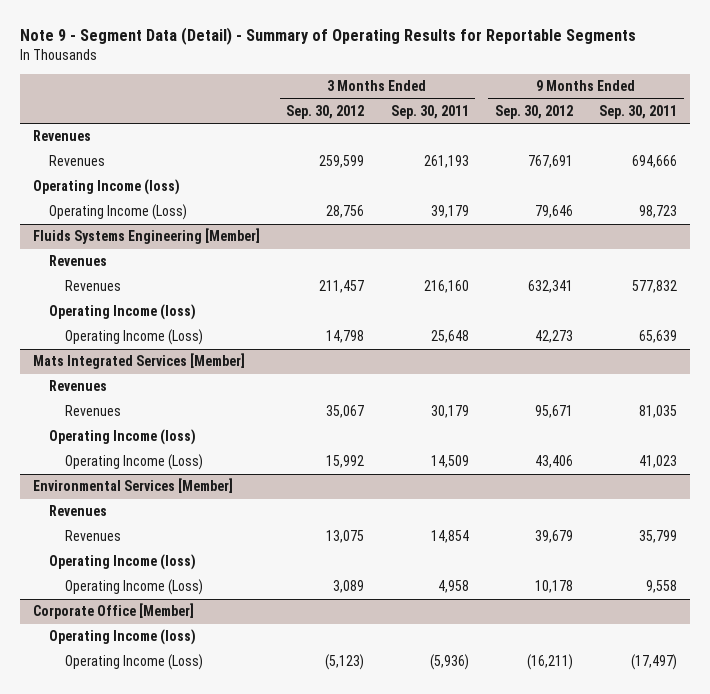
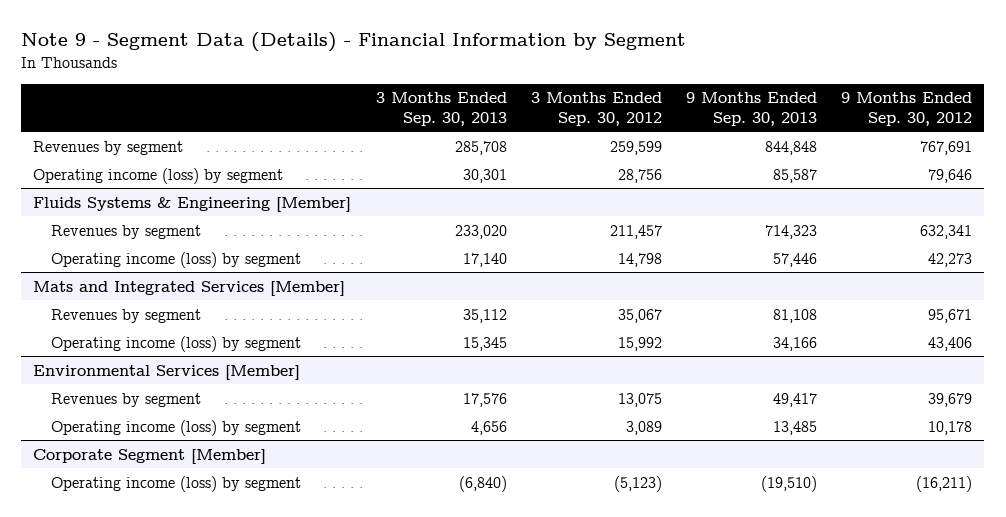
- Note 9 - Segment Data (Detail) - Summary of Operating Results for Reportable Segments
+ Note 9 - Segment Data (Details) - Financial Information by Segment
- | 3 Months Ended Sep. 30, 2012 | 3 Months Ended Sep. 30, 2011 | 9 Months Ended Sep. 30, 2012 | 9 Months Ended Sep. 30, 2011
+ | 3 Months Ended Sep. 30, 2013 | 3 Months Ended Sep. 30, 2012 | 9 Months Ended Sep. 30, 2013 | 9 Months Ended Sep. 30, 2012
- Revenues
- Revenues | 259,599 | 261,193 | 767,691 | 694,666
- Operating Income (loss)
- Operating Income (Loss) | 28,756 | 39,179 | 79,646 | 98,723
- Fluids Systems Engineering [Member]
- Revenues
- Revenues | 211,457 | 216,160 | 632,341 | 577,832
- Operating Income (loss)
- Operating Income (Loss) | 14,798 | 25,648 | 42,273 | 65,639
- Mats Integrated Services [Member]
- Revenues
- Revenues | 35,067 | 30,179 | 95,671 | 81,035
- Operating Income (loss)
- Operating Income (Loss) | 15,992 | 14,509 | 43,406 | 41,023
+ Revenues by segment | 285,708 | 259,599 | 844,848 | 767,691
+ Operating income (loss) by segment | 30,301 | 28,756 | 85,587 | 79,646
+ Fluids Systems & Engineering [Member]
+ Revenues by segment | 233,020 | 211,457 | 714,323 | 632,341
+ Operating income (loss) by segment | 17,140 | 14,798 | 57,446 | 42,273
+ Mats and Integrated Services [Member]
+ Revenues by segment | 35,112 | 35,067 | 81,108 | 95,671
+ Operating income (loss) by segment | 15,345 | 15,992 | 34,166 | 43,406
@ Environmental Services [Member]
- Revenues
- Revenues | 13,075 | 14,854 | 39,679 | 35,799
- Operating Income (loss)
- Operating Income (Loss) | 3,089 | 4,958 | 10,178 | 9,558
- Corporate Office [Member]
- Operating Income (loss)
- Operating Income (Loss) | (5,123) | (5,936) | (16,211) | (17,497)
@ Environmental Services [Member]
+ Revenues by segment | 17,576 | 13,075 | 49,417 | 39,679
+ Operating income (loss) by segment | 4,656 | 3,089 | 13,485 | 10,178
+ Corporate Segment [Member]
+ Operating income (loss) by segment | (6,840) | (5,123) | (19,510) | (16,211)

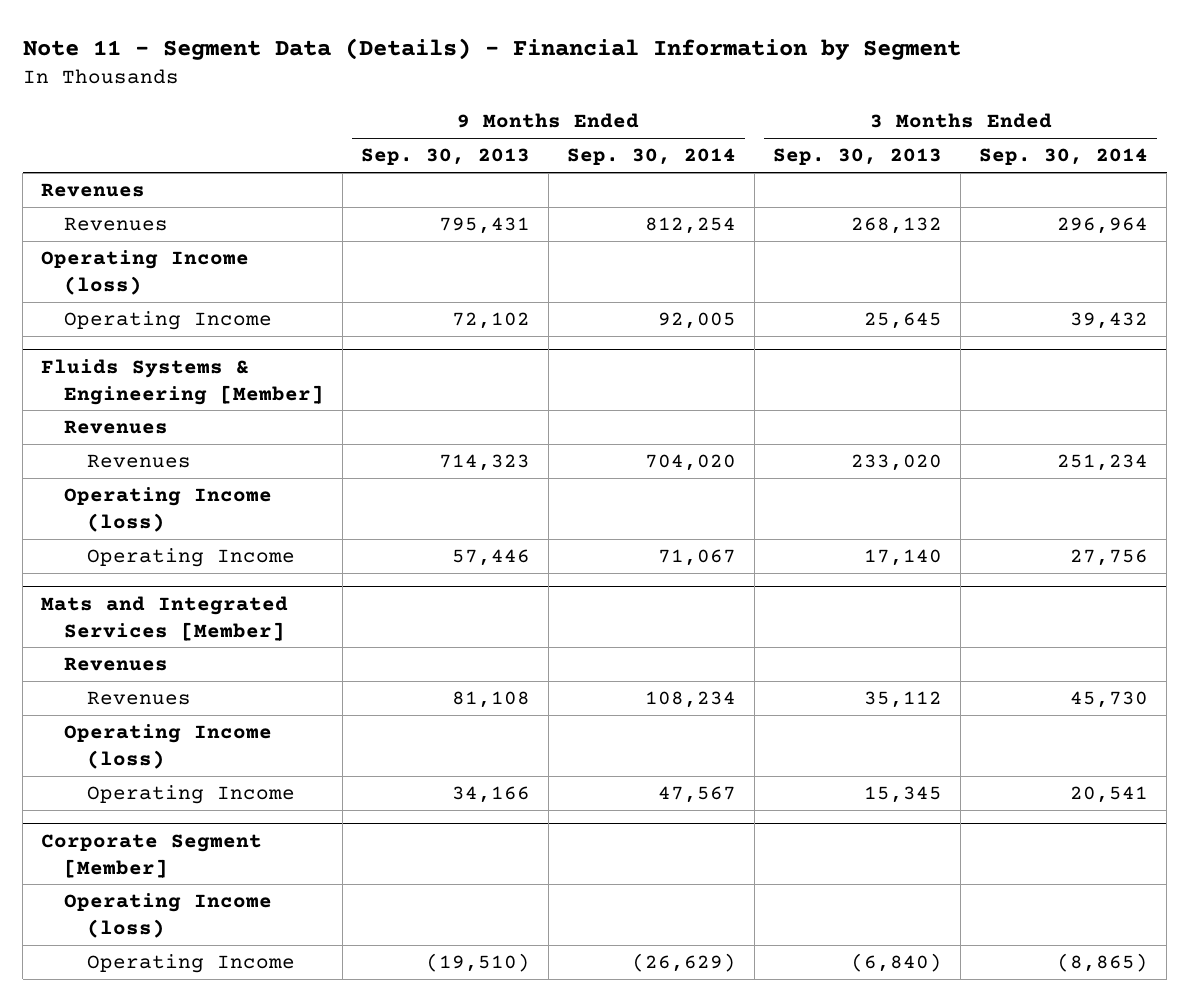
- Note 9 - Segment Data (Details) - Financial Information by Segment
+ Note 11 - Segment Data (Details) - Financial Information by Segment
- | 3 Months Ended Sep. 30, 2013 | 3 Months Ended Sep. 30, 2012 | 9 Months Ended Sep. 30, 2013 | 9 Months Ended Sep. 30, 2012
+ | 9 Months Ended Sep. 30, 2013 | 9 Months Ended Sep. 30, 2014 | 3 Months Ended Sep. 30, 2013 | 3 Months Ended Sep. 30, 2014
- Revenues by segment | 285,708 | 259,599 | 844,848 | 767,691
- Operating income (loss) by segment | 30,301 | 28,756 | 85,587 | 79,646
+ Revenues
+ Revenues | 795,431 | 812,254 | 268,132 | 296,964
+ Operating Income (loss)
+ Operating Income | 72,102 | 92,005 | 25,645 | 39,432
@ Fluids Systems & Engineering [Member]
- Revenues by segment | 233,020 | 211,457 | 714,323 | 632,341
- Operating income (loss) by segment | 17,140 | 14,798 | 57,446 | 42,273
+ Revenues
+ Revenues | 714,323 | 704,020 | 233,020 | 251,234
+ Operating Income (loss)
+ Operating Income | 57,446 | 71,067 | 17,140 | 27,756
@ Mats and Integrated Services [Member]
- Revenues by segment | 35,112 | 35,067 | 81,108 | 95,671
- Operating income (loss) by segment | 15,345 | 15,992 | 34,166 | 43,406
- Environmental Services [Member]
- Revenues by segment | 17,576 | 13,075 | 49,417 | 39,679
- Operating income (loss) by segment | 4,656 | 3,089 | 13,485 | 10,178
@ Mats and Integrated Services [Member]
+ Revenues
+ Revenues | 81,108 | 108,234 | 35,112 | 45,730
+ Operating Income (loss)
+ Operating Income | 34,166 | 47,567 | 15,345 | 20,541
@ Corporate Segment [Member]
- Operating income (loss) by segment | (6,840) | (5,123) | (19,510) | (16,211)
+ Operating Income (loss)
+ Operating Income | (19,510) | (26,629) | (6,840) | (8,865)

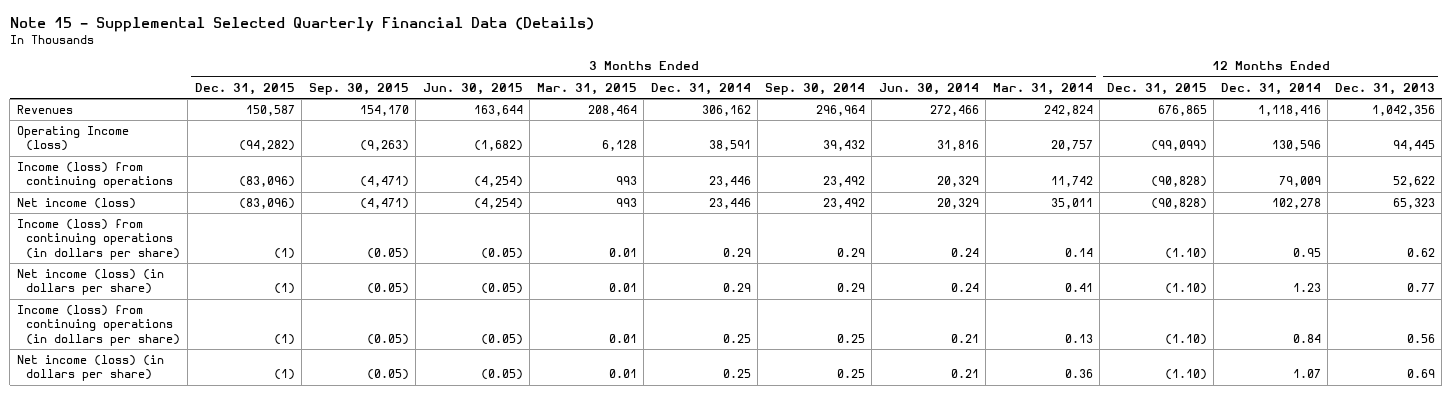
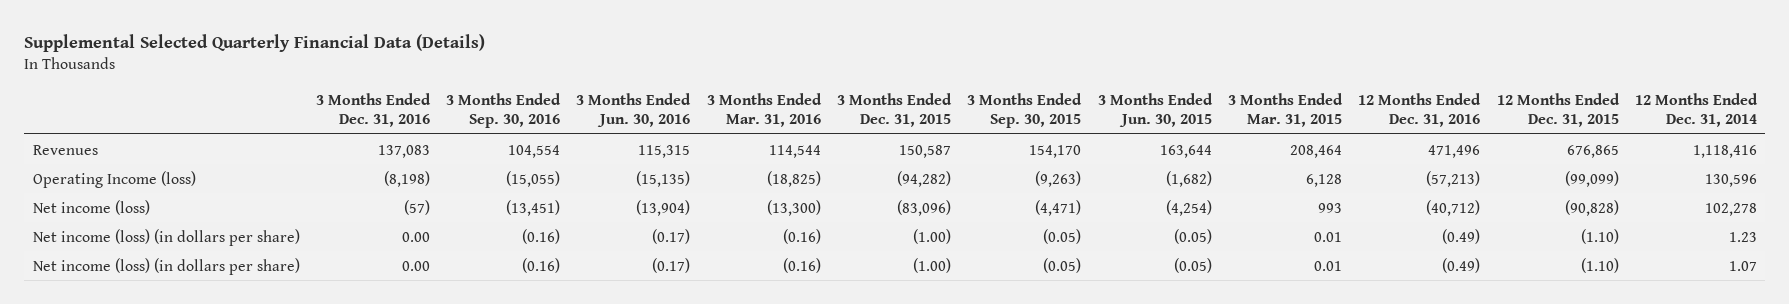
- Note 15 - Supplemental Selected Quarterly Financial Data (Details)
+ Supplemental Selected Quarterly Financial Data (Details)
- | 3 Months Ended Dec. 31, 2015 | 3 Months Ended Sep. 30, 2015 | 3 Months Ended Jun. 30, 2015 | 3 Months Ended Mar. 31, 2015 | 3 Months Ended Dec. 31, 2014 | 3 Months Ended Sep. 30, 2014 | 3 Months Ended Jun. 30, 2014 | 3 Months Ended Mar. 31, 2014 | 12 Months Ended Dec. 31, 2015 | 12 Months Ended Dec. 31, 2014 | 12 Months Ended Dec. 31, 2013
+ | 3 Months Ended Dec. 31, 2016 | 3 Months Ended Sep. 30, 2016 | 3 Months Ended Jun. 30, 2016 | 3 Months Ended Mar. 31, 2016 | 3 Months Ended Dec. 31, 2015 | 3 Months Ended Sep. 30, 2015 | 3 Months Ended Jun. 30, 2015 | 3 Months Ended Mar. 31, 2015 | 12 Months Ended Dec. 31, 2016 | 12 Months Ended Dec. 31, 2015 | 12 Months Ended Dec. 31, 2014
- Income (loss) from continuing operations | (83,096) | (4,471) | (4,254) | 993 | 23,446 | 23,492 | 20,329 | 11,742 | (90,828) | 79,009 | 52,622
- Income (loss) from continuing operations (in dollars per share) | (1) | (0.05) | (0.05) | 0.01 | 0.29 | 0.29 | 0.24 | 0.14 | (1.10) | 0.95 | 0.62
- Net income (loss) (in dollars per share) | (1) | (0.05) | (0.05) | 0.01 | 0.29 | 0.29 | 0.24 | 0.41 | (1.10) | 1.23 | 0.77
- Income (loss) from continuing operations (in dollars per share) | (1) | (0.05) | (0.05) | 0.01 | 0.25 | 0.25 | 0.21 | 0.13 | (1.10) | 0.84 | 0.56
- Net income (loss) (in dollars per share) | (1) | (0.05) | (0.05) | 0.01 | 0.25 | 0.25 | 0.21 | 0.36 | (1.10) | 1.07 | 0.69
+ Net income (loss) (in dollars per share) | 0.00 | (0.16) | (0.17) | (0.16) | (1.00) | (0.05) | (0.05) | 0.01 | (0.49) | (1.10) | 1.23
+ Net income (loss) (in dollars per share) | 0.00 | (0.16) | (0.17) | (0.16) | (1.00) | (0.05) | (0.05) | 0.01 | (0.49) | (1.10) | 1.07

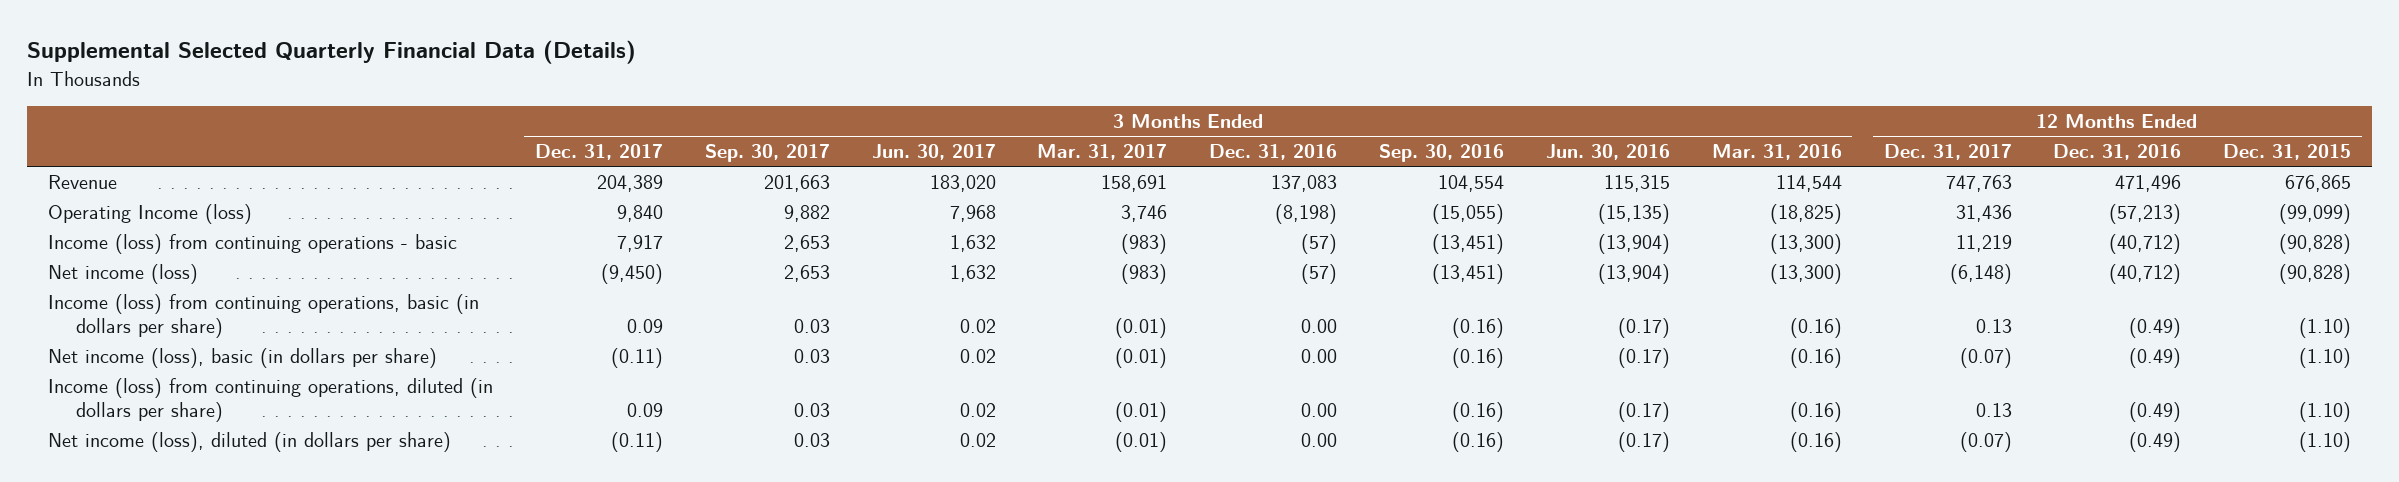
- | 3 Months Ended Dec. 31, 2016 | 3 Months Ended Sep. 30, 2016 | 3 Months Ended Jun. 30, 2016 | 3 Months Ended Mar. 31, 2016 | 3 Months Ended Dec. 31, 2015 | 3 Months Ended Sep. 30, 2015 | 3 Months Ended Jun. 30, 2015 | 3 Months Ended Mar. 31, 2015 | 12 Months Ended Dec. 31, 2016 | 12 Months Ended Dec. 31, 2015 | 12 Months Ended Dec. 31, 2014
+ | 3 Months Ended Dec. 31, 2017 | 3 Months Ended Sep. 30, 2017 | 3 Months Ended Jun. 30, 2017 | 3 Months Ended Mar. 31, 2017 | 3 Months Ended Dec. 31, 2016 | 3 Months Ended Sep. 30, 2016 | 3 Months Ended Jun. 30, 2016 | 3 Months Ended Mar. 31, 2016 | 12 Months Ended Dec. 31, 2017 | 12 Months Ended Dec. 31, 2016 | 12 Months Ended Dec. 31, 2015
- Revenues | 137,083 | 104,554 | 115,315 | 114,544 | 150,587 | 154,170 | 163,644 | 208,464 | 471,496 | 676,865 | 1,118,416
+ Revenue | 204,389 | 201,663 | 183,020 | 158,691 | 137,083 | 104,554 | 115,315 | 114,544 | 747,763 | 471,496 | 676,865
+ Income (loss) from continuing operations - basic | 7,917 | 2,653 | 1,632 | (983) | (57) | (13,451) | (13,904) | (13,300) | 11,219 | (40,712) | (90,828)
- Net income (loss) (in dollars per share) | 0.00 | (0.16) | (0.17) | (0.16) | (1.00) | (0.05) | (0.05) | 0.01 | (0.49) | (1.10) | 1.23
- Net income (loss) (in dollars per share) | 0.00 | (0.16) | (0.17) | (0.16) | (1.00) | (0.05) | (0.05) | 0.01 | (0.49) | (1.10) | 1.07
+ Income (loss) from continuing operations, basic (in dollars per share) | 0.09 | 0.03 | 0.02 | (0.01) | 0.00 | (0.16) | (0.17) | (0.16) | 0.13 | (0.49) | (1.10)
+ Net income (loss), basic (in dollars per share) | (0.11) | 0.03 | 0.02 | (0.01) | 0.00 | (0.16) | (0.17) | (0.16) | (0.07) | (0.49) | (1.10)
+ Income (loss) from continuing operations, diluted (in dollars per share) | 0.09 | 0.03 | 0.02 | (0.01) | 0.00 | (0.16) | (0.17) | (0.16) | 0.13 | (0.49) | (1.10)
+ Net income (loss), diluted (in dollars per share) | (0.11) | 0.03 | 0.02 | (0.01) | 0.00 | (0.16) | (0.17) | (0.16) | (0.07) | (0.49) | (1.10)

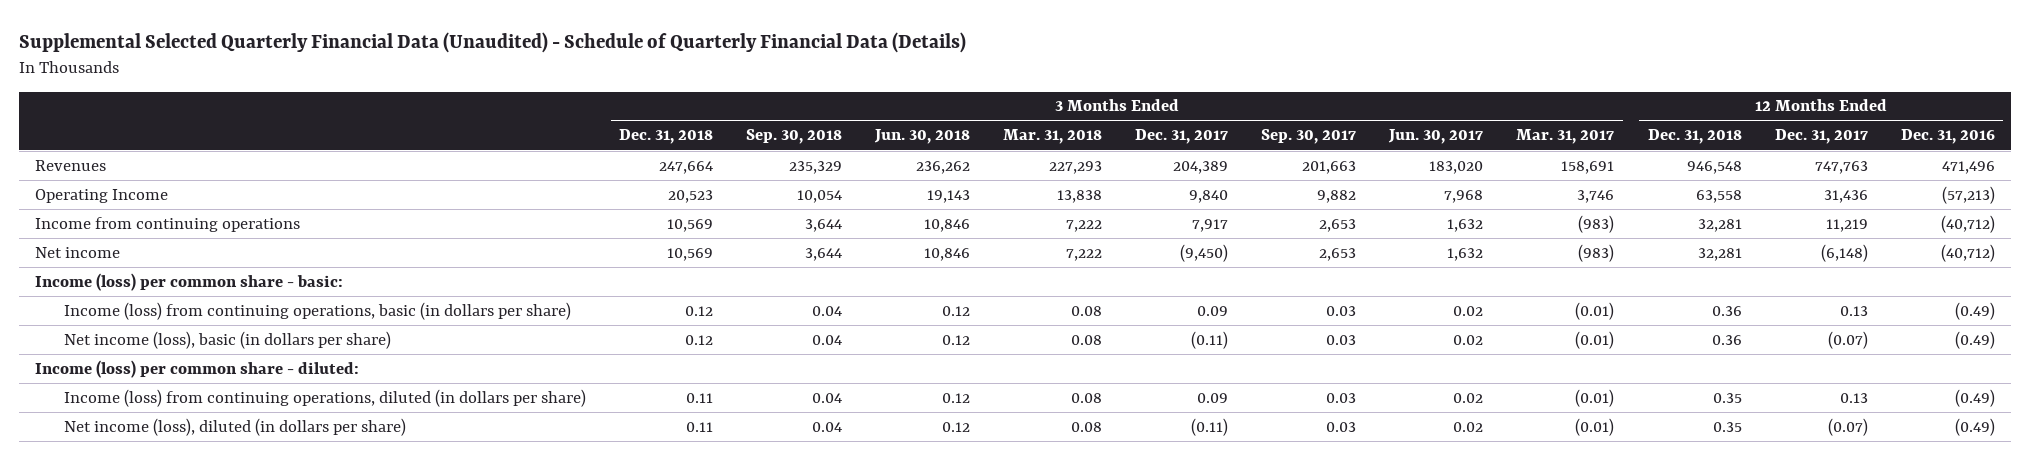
- Supplemental Selected Quarterly Financial Data (Details)
+ Supplemental Selected Quarterly Financial Data (Unaudited) - Schedule of Quarterly Financial Data (Details)
- | 3 Months Ended Dec. 31, 2017 | 3 Months Ended Sep. 30, 2017 | 3 Months Ended Jun. 30, 2017 | 3 Months Ended Mar. 31, 2017 | 3 Months Ended Dec. 31, 2016 | 3 Months Ended Sep. 30, 2016 | 3 Months Ended Jun. 30, 2016 | 3 Months Ended Mar. 31, 2016 | 12 Months Ended Dec. 31, 2017 | 12 Months Ended Dec. 31, 2016 | 12 Months Ended Dec. 31, 2015
+ | 3 Months Ended Dec. 31, 2018 | 3 Months Ended Sep. 30, 2018 | 3 Months Ended Jun. 30, 2018 | 3 Months Ended Mar. 31, 2018 | 3 Months Ended Dec. 31, 2017 | 3 Months Ended Sep. 30, 2017 | 3 Months Ended Jun. 30, 2017 | 3 Months Ended Mar. 31, 2017 | 12 Months Ended Dec. 31, 2018 | 12 Months Ended Dec. 31, 2017 | 12 Months Ended Dec. 31, 2016
- Revenue | 204,389 | 201,663 | 183,020 | 158,691 | 137,083 | 104,554 | 115,315 | 114,544 | 747,763 | 471,496 | 676,865
- Operating Income (loss) | 9,840 | 9,882 | 7,968 | 3,746 | (8,198) | (15,055) | (15,135) | (18,825) | 31,436 | (57,213) | (99,099)
- Income (loss) from continuing operations - basic | 7,917 | 2,653 | 1,632 | (983) | (57) | (13,451) | (13,904) | (13,300) | 11,219 | (40,712) | (90,828)
- Net income (loss) | (9,450) | 2,653 | 1,632 | (983) | (57) | (13,451) | (13,904) | (13,300) | (6,148) | (40,712) | (90,828)
+ Revenues | 247,664 | 235,329 | 236,262 | 227,293 | 204,389 | 201,663 | 183,020 | 158,691 | 946,548 | 747,763 | 471,496
+ Operating Income | 20,523 | 10,054 | 19,143 | 13,838 | 9,840 | 9,882 | 7,968 | 3,746 | 63,558 | 31,436 | (57,213)
+ Income from continuing operations | 10,569 | 3,644 | 10,846 | 7,222 | 7,917 | 2,653 | 1,632 | (983) | 32,281 | 11,219 | (40,712)
+ Net income | 10,569 | 3,644 | 10,846 | 7,222 | (9,450) | 2,653 | 1,632 | (983) | 32,281 | (6,148) | (40,712)
+ Income (loss) per common share - basic:
+ Income (loss) per common share - diluted:

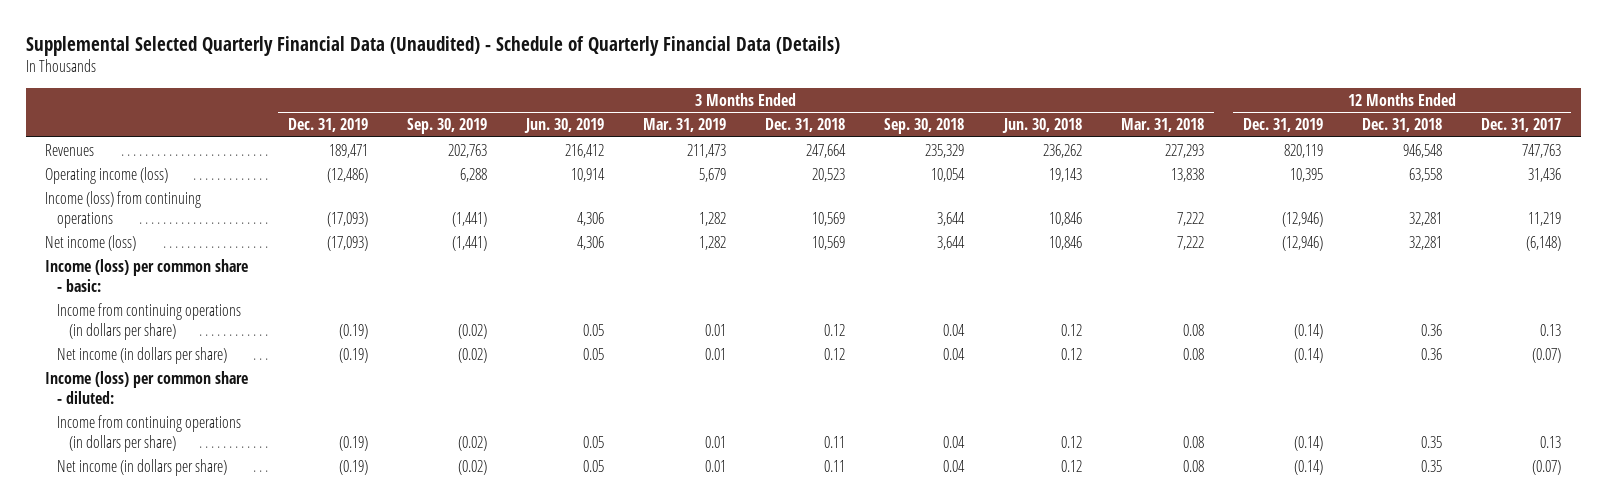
- | 3 Months Ended Dec. 31, 2018 | 3 Months Ended Sep. 30, 2018 | 3 Months Ended Jun. 30, 2018 | 3 Months Ended Mar. 31, 2018 | 3 Months Ended Dec. 31, 2017 | 3 Months Ended Sep. 30, 2017 | 3 Months Ended Jun. 30, 2017 | 3 Months Ended Mar. 31, 2017 | 12 Months Ended Dec. 31, 2018 | 12 Months Ended Dec. 31, 2017 | 12 Months Ended Dec. 31, 2016
+ | 3 Months Ended Dec. 31, 2019 | 3 Months Ended Sep. 30, 2019 | 3 Months Ended Jun. 30, 2019 | 3 Months Ended Mar. 31, 2019 | 3 Months Ended Dec. 31, 2018 | 3 Months Ended Sep. 30, 2018 | 3 Months Ended Jun. 30, 2018 | 3 Months Ended Mar. 31, 2018 | 12 Months Ended Dec. 31, 2019 | 12 Months Ended Dec. 31, 2018 | 12 Months Ended Dec. 31, 2017
- Operating Income | 20,523 | 10,054 | 19,143 | 13,838 | 9,840 | 9,882 | 7,968 | 3,746 | 63,558 | 31,436 | (57,213)
- Income from continuing operations | 10,569 | 3,644 | 10,846 | 7,222 | 7,917 | 2,653 | 1,632 | (983) | 32,281 | 11,219 | (40,712)
- Net income | 10,569 | 3,644 | 10,846 | 7,222 | (9,450) | 2,653 | 1,632 | (983) | 32,281 | (6,148) | (40,712)
+ Operating income (loss) | (12,486) | 6,288 | 10,914 | 5,679 | 20,523 | 10,054 | 19,143 | 13,838 | 10,395 | 63,558 | 31,436
+ Income (loss) from continuing operations | (17,093) | (1,441) | 4,306 | 1,282 | 10,569 | 3,644 | 10,846 | 7,222 | (12,946) | 32,281 | 11,219
+ Net income (loss) | (17,093) | (1,441) | 4,306 | 1,282 | 10,569 | 3,644 | 10,846 | 7,222 | (12,946) | 32,281 | (6,148)
- Income (loss) from continuing operations, basic (in dollars per share) | 0.12 | 0.04 | 0.12 | 0.08 | 0.09 | 0.03 | 0.02 | (0.01) | 0.36 | 0.13 | (0.49)
- Net income (loss), basic (in dollars per share) | 0.12 | 0.04 | 0.12 | 0.08 | (0.11) | 0.03 | 0.02 | (0.01) | 0.36 | (0.07) | (0.49)
+ Income from continuing operations (in dollars per share) | (0.19) | (0.02) | 0.05 | 0.01 | 0.12 | 0.04 | 0.12 | 0.08 | (0.14) | 0.36 | 0.13
+ Net income (in dollars per share) | (0.19) | (0.02) | 0.05 | 0.01 | 0.12 | 0.04 | 0.12 | 0.08 | (0.14) | 0.36 | (0.07)
- Income (loss) from continuing operations, diluted (in dollars per share) | 0.11 | 0.04 | 0.12 | 0.08 | 0.09 | 0.03 | 0.02 | (0.01) | 0.35 | 0.13 | (0.49)
- Net income (loss), diluted (in dollars per share) | 0.11 | 0.04 | 0.12 | 0.08 | (0.11) | 0.03 | 0.02 | (0.01) | 0.35 | (0.07) | (0.49)
+ Income from continuing operations (in dollars per share) | (0.19) | (0.02) | 0.05 | 0.01 | 0.11 | 0.04 | 0.12 | 0.08 | (0.14) | 0.35 | 0.13
+ Net income (in dollars per share) | (0.19) | (0.02) | 0.05 | 0.01 | 0.11 | 0.04 | 0.12 | 0.08 | (0.14) | 0.35 | (0.07)

